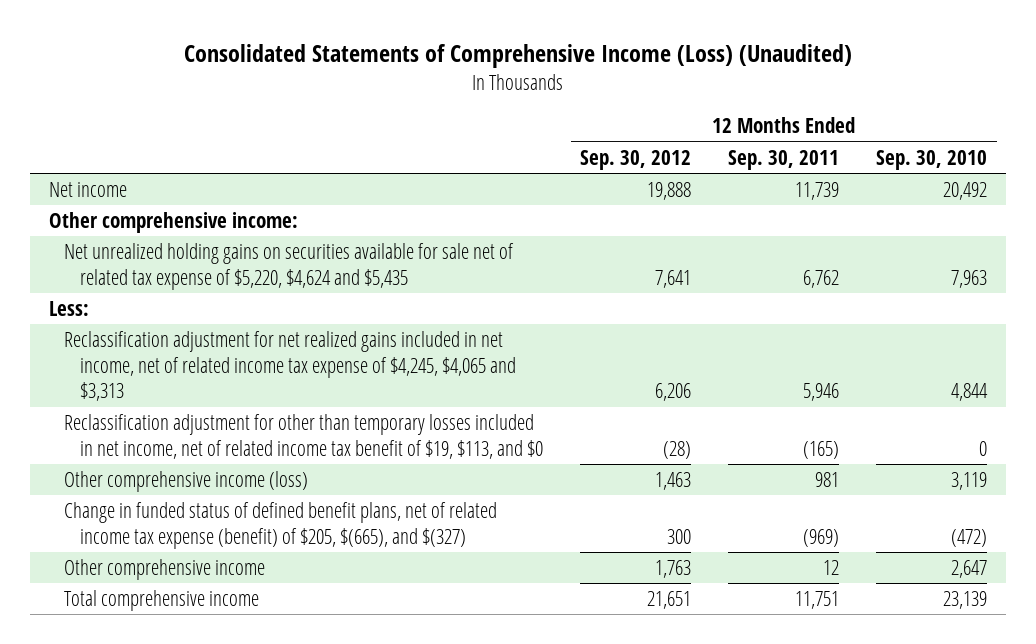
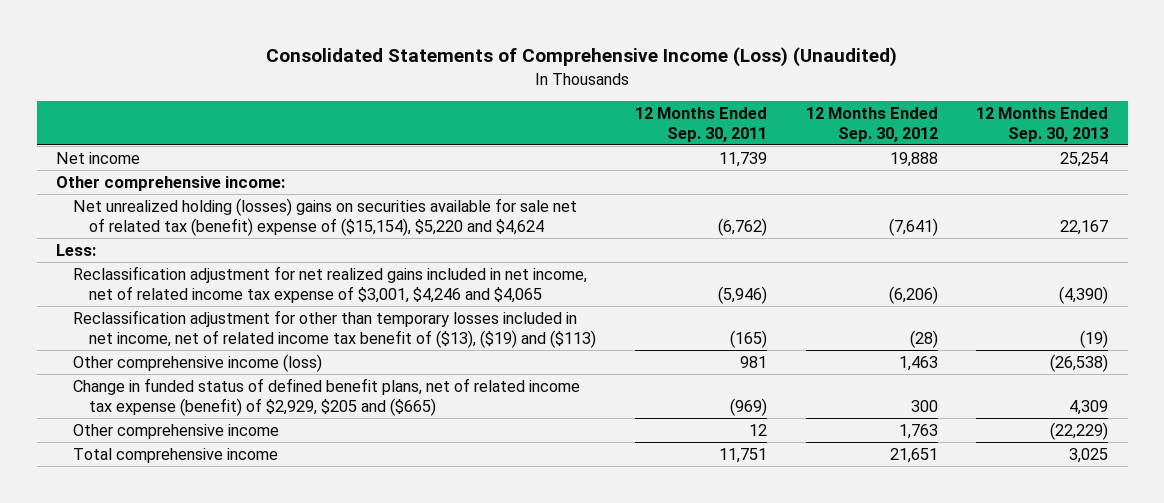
- | 12 Months Ended Sep. 30, 2012 | 12 Months Ended Sep. 30, 2011 | 12 Months Ended Sep. 30, 2010
+ | 12 Months Ended Sep. 30, 2011 | 12 Months Ended Sep. 30, 2012 | 12 Months Ended Sep. 30, 2013
- Net unrealized holding gains on securities available for sale net of related tax expense of $5,220, $4,624 and $5,435 | 7,641 | 6,762 | 7,963
+ Net unrealized holding (losses) gains on securities available for sale net of related tax (benefit) expense of ($15,154), $5,220 and $4,624 | (6,762) | (7,641) | 22,167
- Reclassification adjustment for net realized gains included in net income, net of related income tax expense of $4,245, $4,065 and $3,313 | 6,206 | 5,946 | 4,844
- Reclassification adjustment for other than temporary losses included in net income, net of related income tax benefit of $19, $113, and $0 | (28) | (165) | 0
+ Reclassification adjustment for net realized gains included in net income, net of related income tax expense of $3,001, $4,246 and $4,065 | (5,946) | (6,206) | (4,390)
+ Reclassification adjustment for other than temporary losses included in net income, net of related income tax benefit of ($13), ($19) and ($113) | (165) | (28) | (19)
- Change in funded status of defined benefit plans, net of related income tax expense (benefit) of $205, $(665), and $(327) | 300 | (969) | (472)
+ Change in funded status of defined benefit plans, net of related income tax expense (benefit) of $2,929, $205 and ($665) | (969) | 300 | 4,309

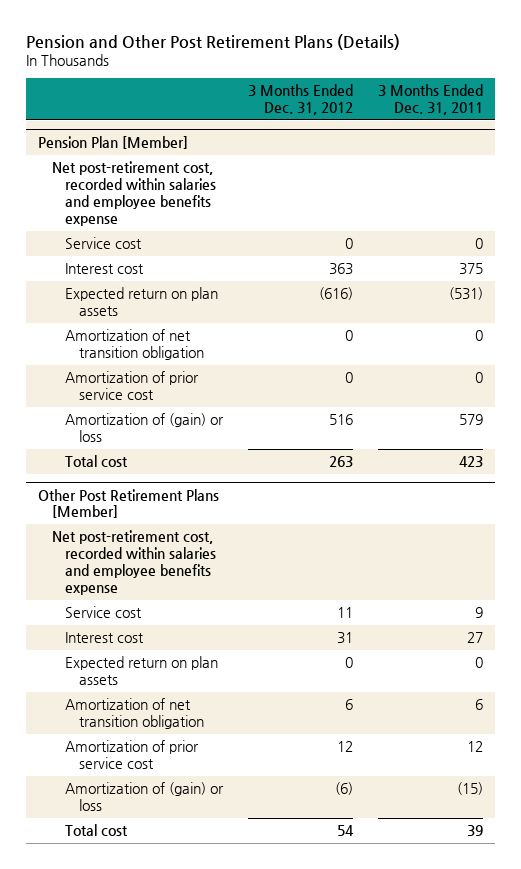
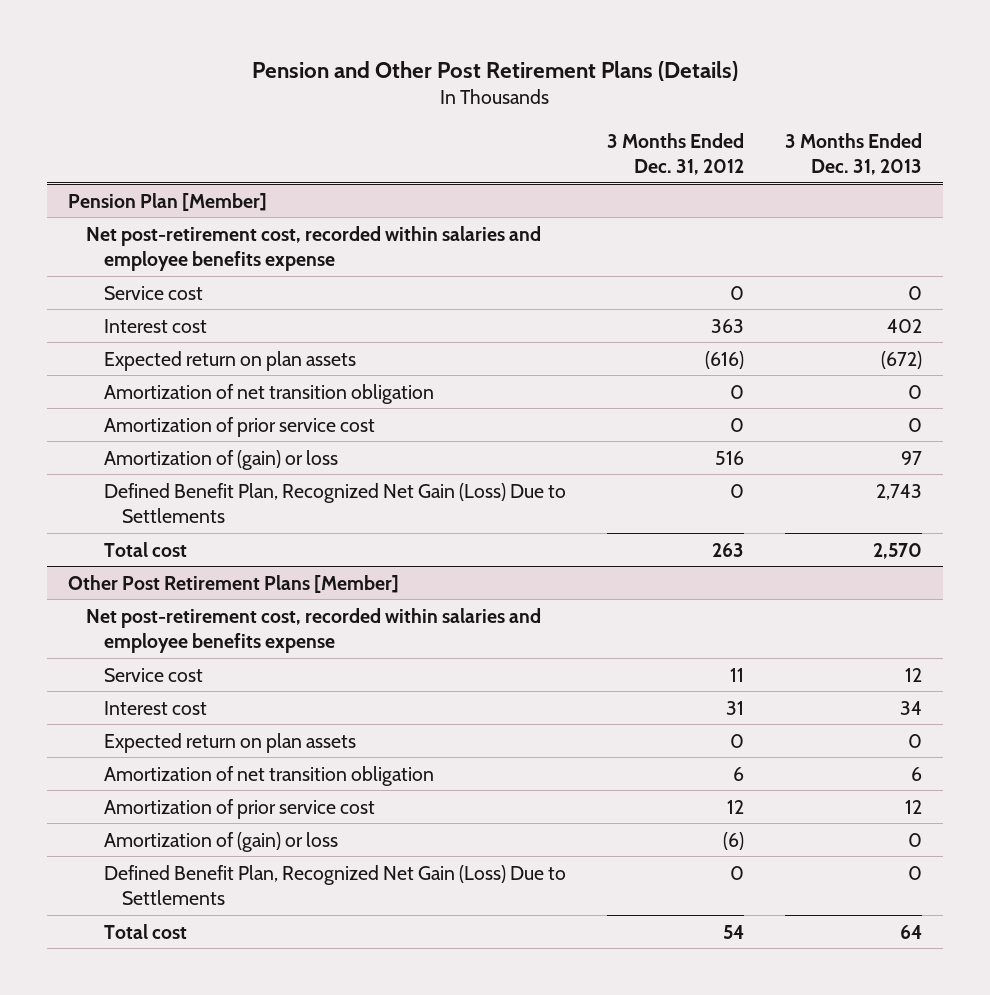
- | 3 Months Ended Dec. 31, 2012 | 3 Months Ended Dec. 31, 2011
+ | 3 Months Ended Dec. 31, 2012 | 3 Months Ended Dec. 31, 2013
@ Pension Plan [Member]
+ Defined Benefit Plan, Recognized Net Gain (Loss) Due to Settlements | 0 | 2,743
@ Other Post Retirement Plans [Member]
+ Defined Benefit Plan, Recognized Net Gain (Loss) Due to Settlements | 0 | 0

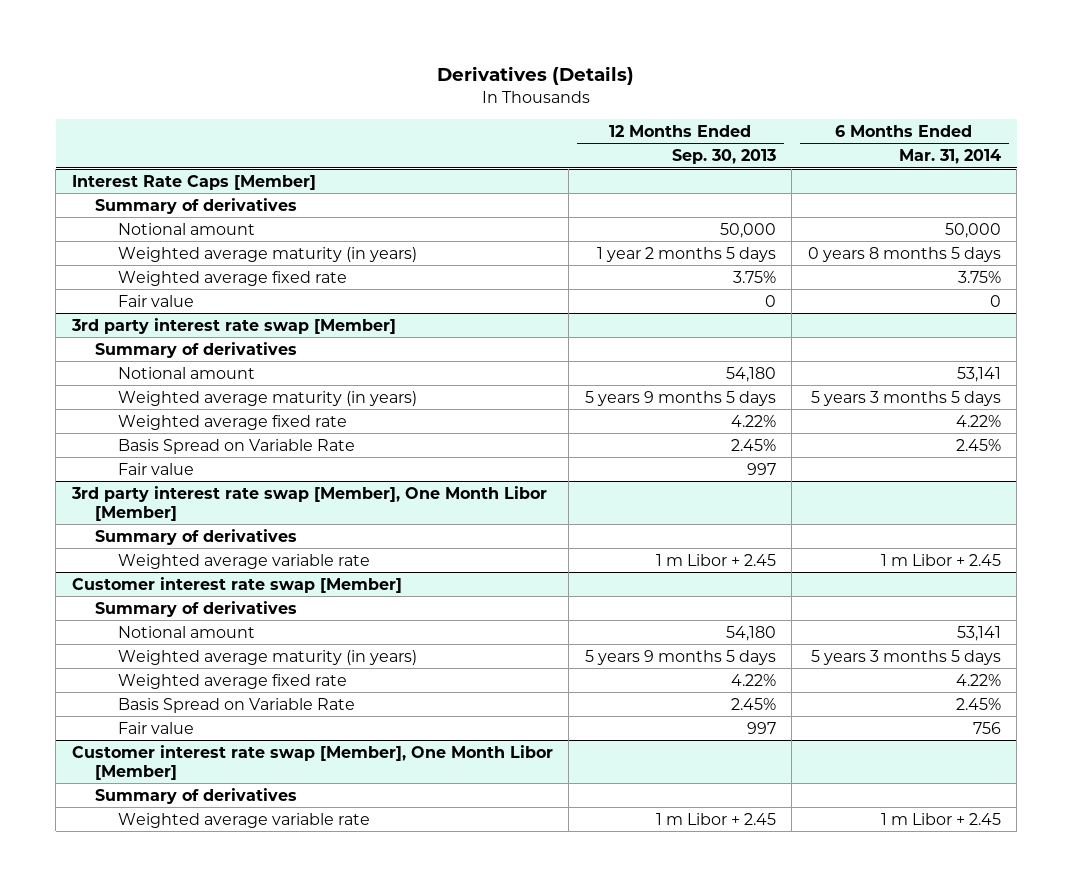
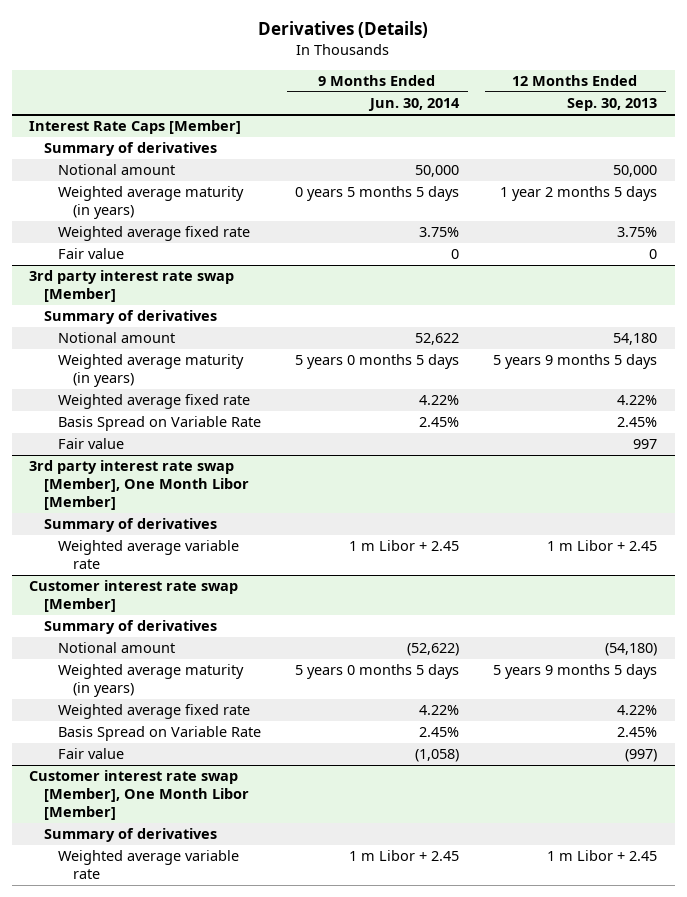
- | 12 Months Ended Sep. 30, 2013 | 6 Months Ended Mar. 31, 2014
+ | 9 Months Ended Jun. 30, 2014 | 12 Months Ended Sep. 30, 2013
@ Customer interest rate swap [Member]
- Notional amount | 54,180 | 53,141
+ Notional amount | (52,622) | (54,180)
- Fair value | 997 | 756
+ Fair value | (1,058) | (997)

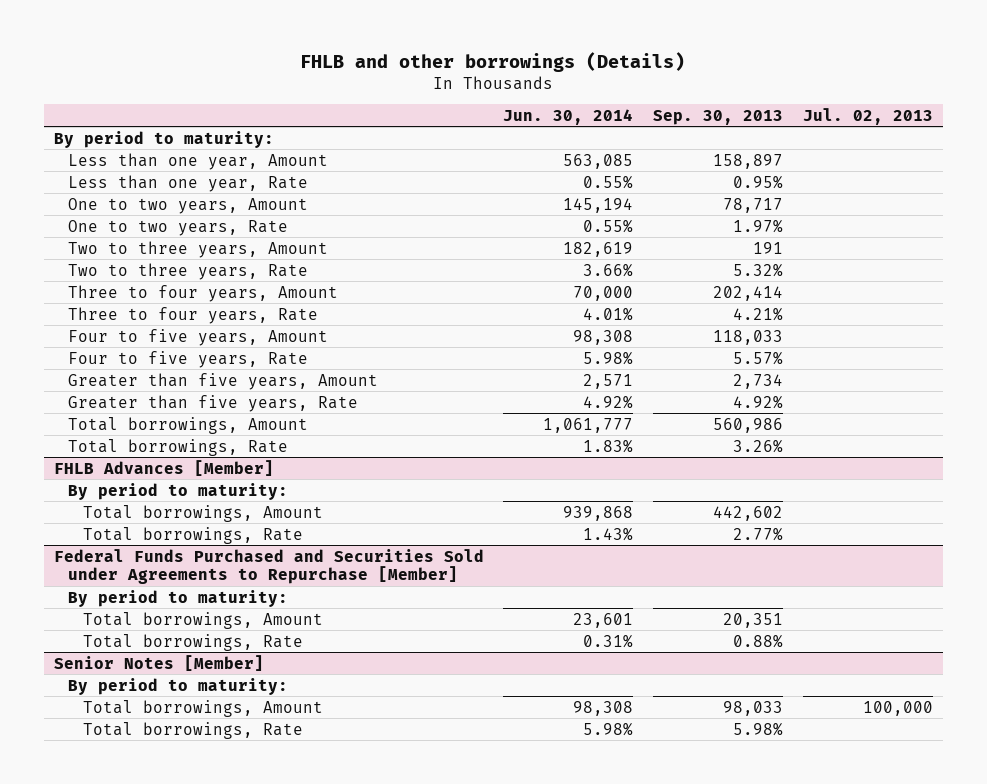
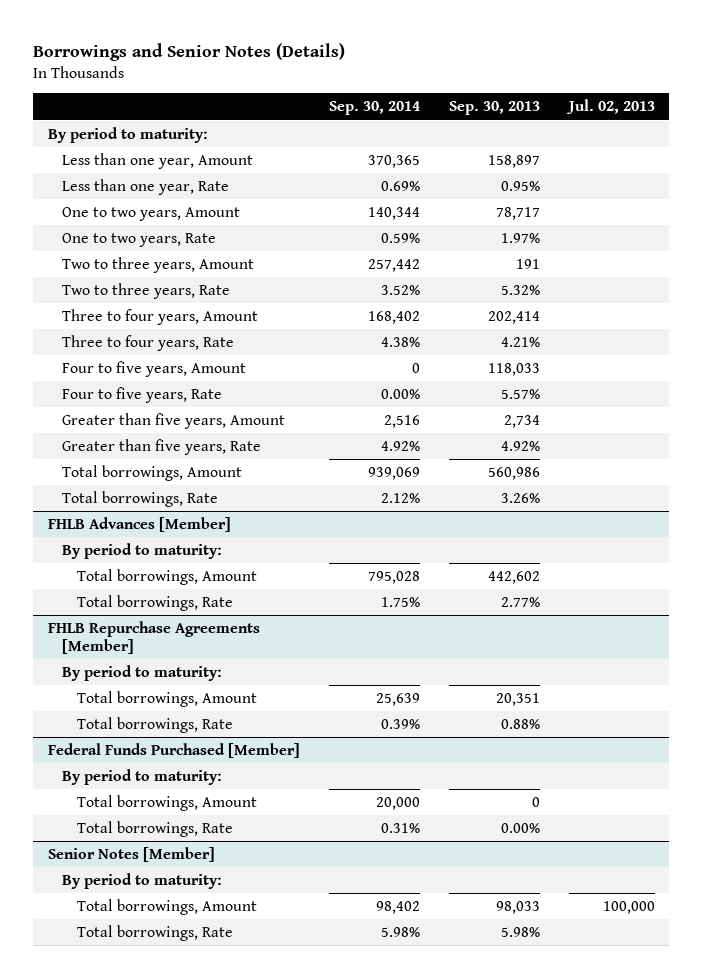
- FHLB and other borrowings (Details)
+ Borrowings and Senior Notes (Details)
- | Jun. 30, 2014 | Sep. 30, 2013 | Jul. 02, 2013
+ | Sep. 30, 2014 | Sep. 30, 2013 | Jul. 02, 2013
- Federal Funds Purchased and Securities Sold under Agreements to Repurchase [Member]
+ FHLB Repurchase Agreements [Member]
+ Federal Funds Purchased [Member]
+ By period to maturity:
+ Total borrowings, Amount | 20,000 | 0 |
+ Total borrowings, Rate | 0.31% | 0.00% |

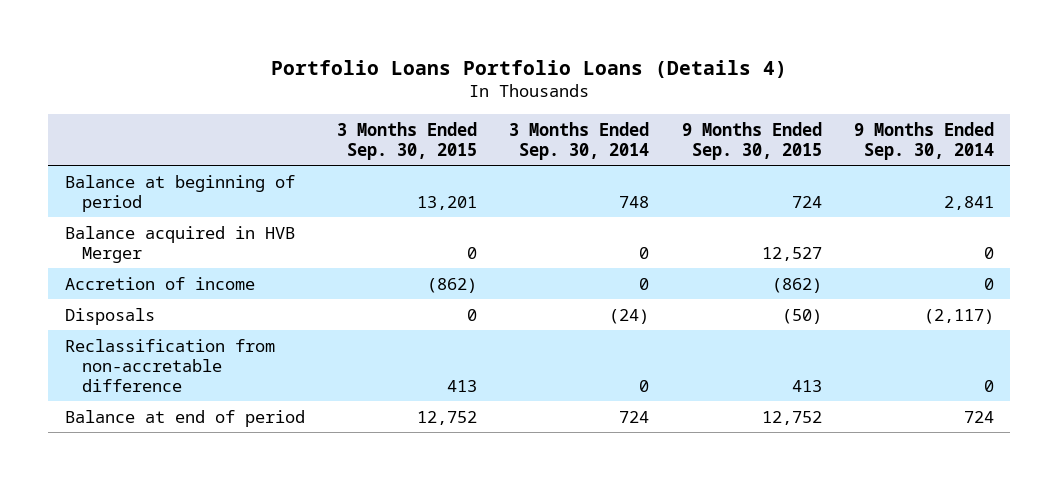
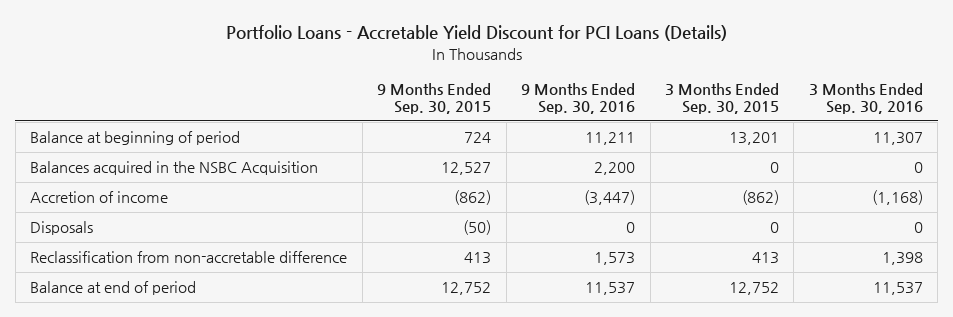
- Portfolio Loans Portfolio Loans (Details 4)
+ Portfolio Loans - Accretable Yield Discount for PCI Loans (Details)
- | 3 Months Ended Sep. 30, 2015 | 3 Months Ended Sep. 30, 2014 | 9 Months Ended Sep. 30, 2015 | 9 Months Ended Sep. 30, 2014
+ | 9 Months Ended Sep. 30, 2015 | 9 Months Ended Sep. 30, 2016 | 3 Months Ended Sep. 30, 2015 | 3 Months Ended Sep. 30, 2016
- Balance acquired in HVB Merger | 0 | 0 | 12,527 | 0
+ Balances acquired in the NSBC Acquisition | 12,527 | 2,200 | 0 | 0

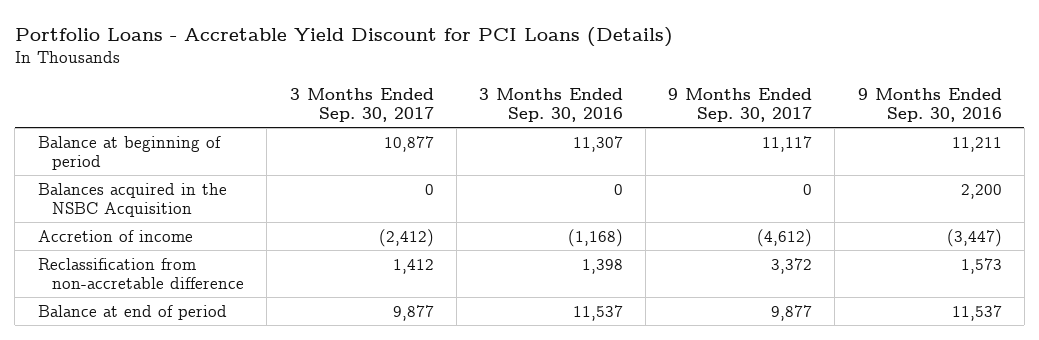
- | 9 Months Ended Sep. 30, 2015 | 9 Months Ended Sep. 30, 2016 | 3 Months Ended Sep. 30, 2015 | 3 Months Ended Sep. 30, 2016
+ | 3 Months Ended Sep. 30, 2017 | 3 Months Ended Sep. 30, 2016 | 9 Months Ended Sep. 30, 2017 | 9 Months Ended Sep. 30, 2016
- Disposals | (50) | 0 | 0 | 0

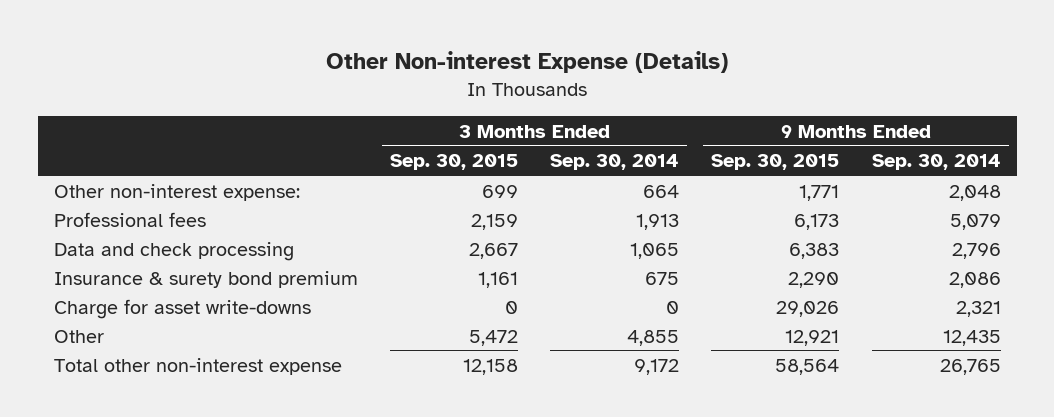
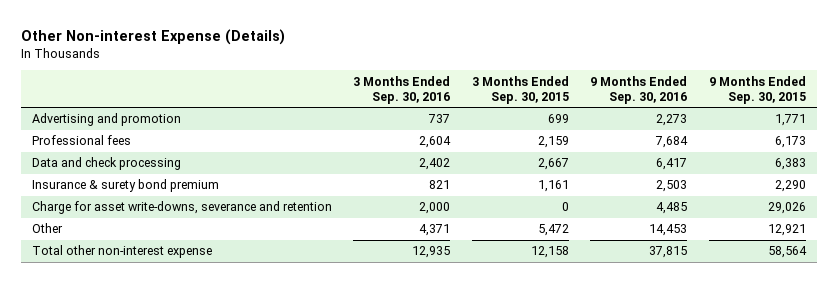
- | 3 Months Ended Sep. 30, 2015 | 3 Months Ended Sep. 30, 2014 | 9 Months Ended Sep. 30, 2015 | 9 Months Ended Sep. 30, 2014
+ | 3 Months Ended Sep. 30, 2016 | 3 Months Ended Sep. 30, 2015 | 9 Months Ended Sep. 30, 2016 | 9 Months Ended Sep. 30, 2015
- Other non-interest expense: | 699 | 664 | 1,771 | 2,048
+ Advertising and promotion | 737 | 699 | 2,273 | 1,771
- Charge for asset write-downs | 0 | 0 | 29,026 | 2,321
+ Charge for asset write-downs, severance and retention | 2,000 | 0 | 4,485 | 29,026

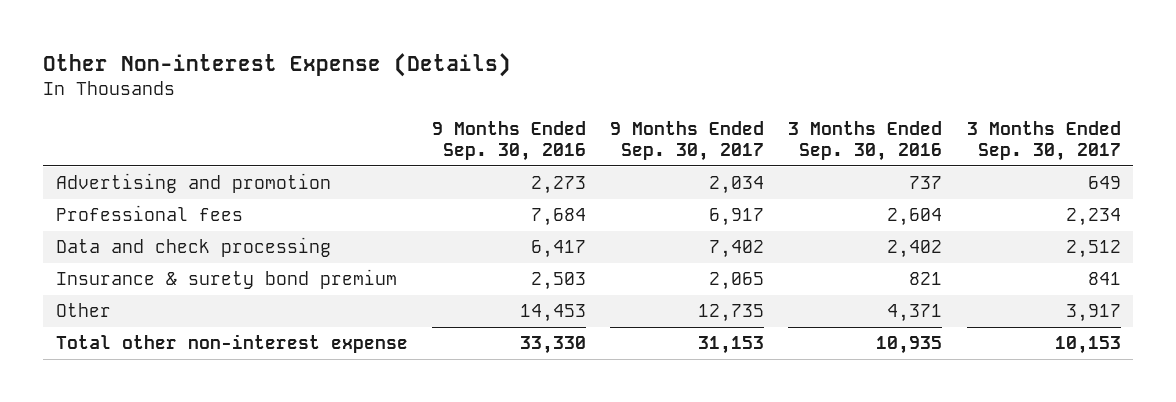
- | 3 Months Ended Sep. 30, 2016 | 3 Months Ended Sep. 30, 2015 | 9 Months Ended Sep. 30, 2016 | 9 Months Ended Sep. 30, 2015
+ | 9 Months Ended Sep. 30, 2016 | 9 Months Ended Sep. 30, 2017 | 3 Months Ended Sep. 30, 2016 | 3 Months Ended Sep. 30, 2017
- Charge for asset write-downs, severance and retention | 2,000 | 0 | 4,485 | 29,026
- Total other non-interest expense | 12,935 | 12,158 | 37,815 | 58,564
+ Total other non-interest expense | 33,330 | 31,153 | 10,935 | 10,153

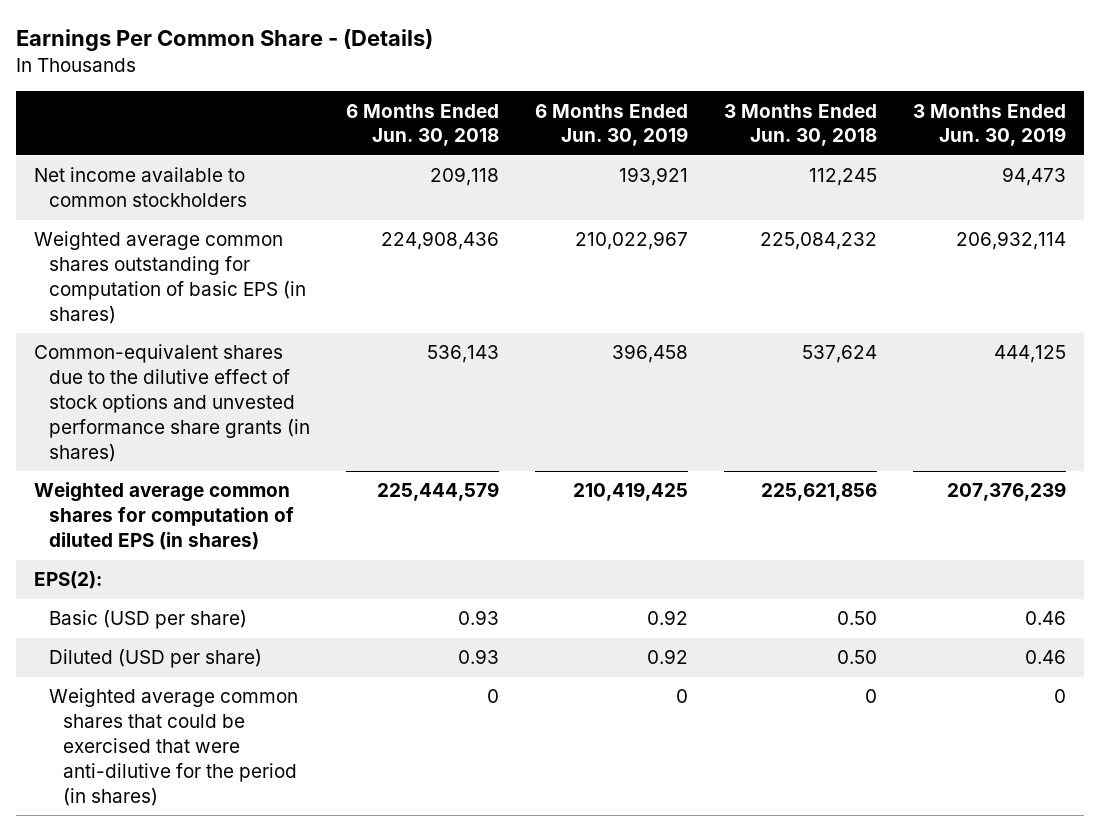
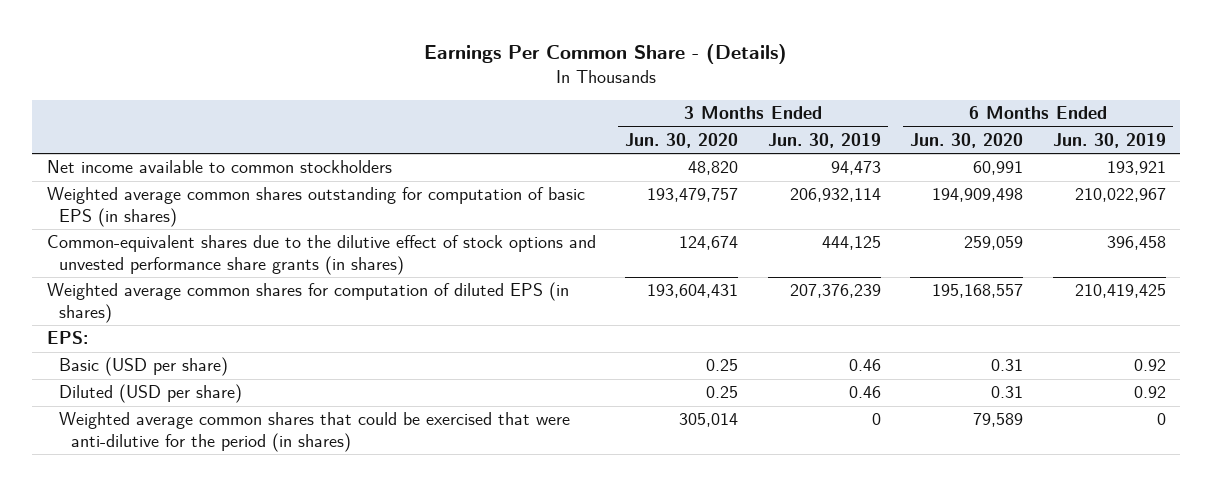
- | 6 Months Ended Jun. 30, 2018 | 6 Months Ended Jun. 30, 2019 | 3 Months Ended Jun. 30, 2018 | 3 Months Ended Jun. 30, 2019
+ | 3 Months Ended Jun. 30, 2020 | 3 Months Ended Jun. 30, 2019 | 6 Months Ended Jun. 30, 2020 | 6 Months Ended Jun. 30, 2019
- EPS(2):
+ EPS:

